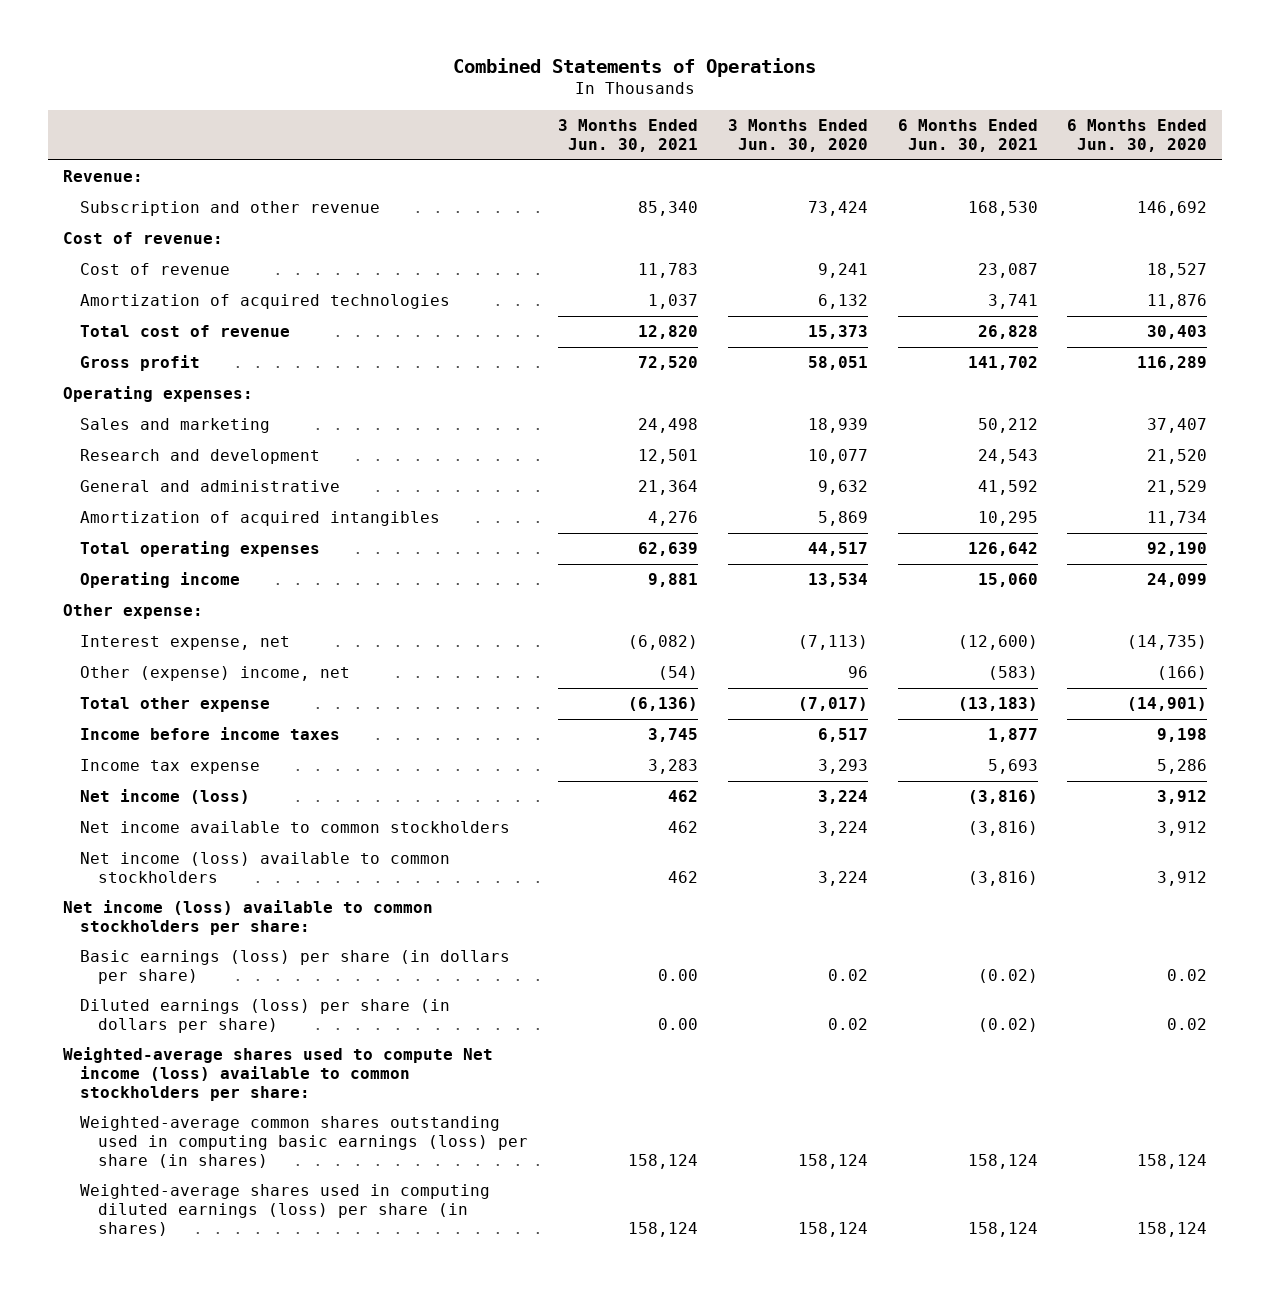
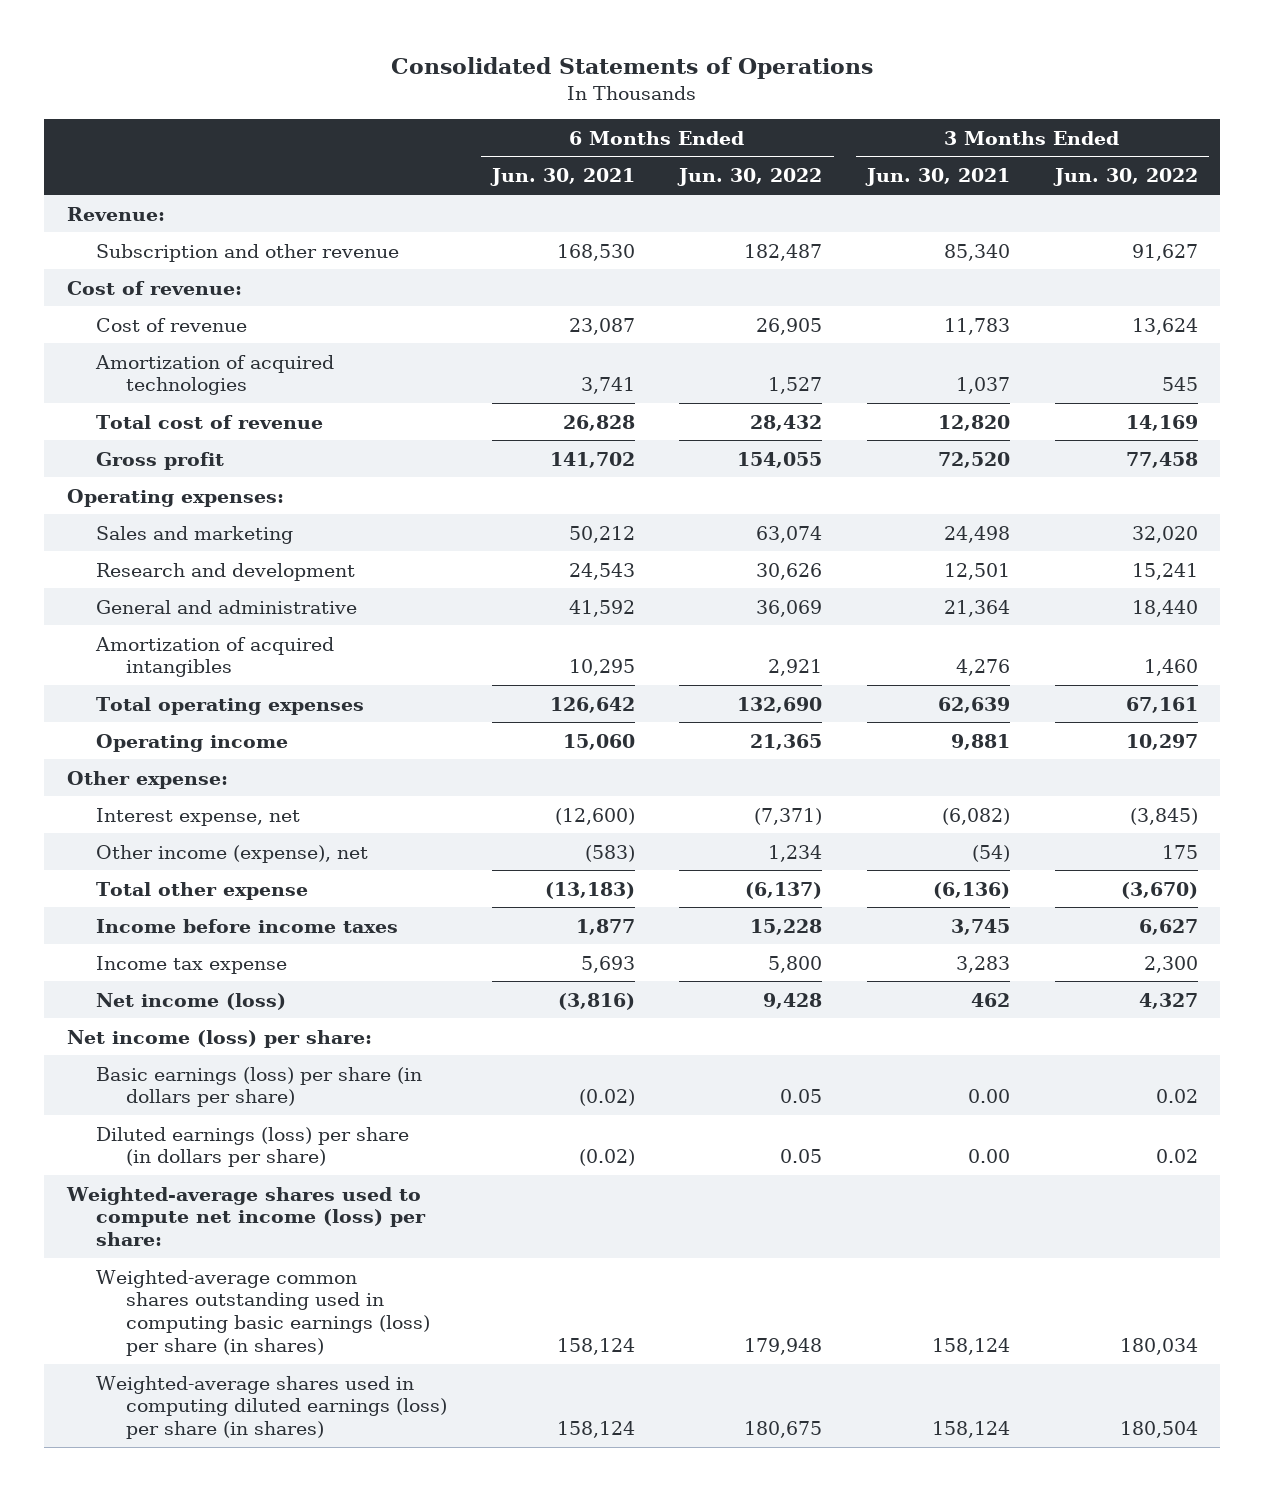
- Combined Statements of Operations
+ Consolidated Statements of Operations
- | 3 Months Ended Jun. 30, 2021 | 3 Months Ended Jun. 30, 2020 | 6 Months Ended Jun. 30, 2021 | 6 Months Ended Jun. 30, 2020
+ | 6 Months Ended Jun. 30, 2021 | 6 Months Ended Jun. 30, 2022 | 3 Months Ended Jun. 30, 2021 | 3 Months Ended Jun. 30, 2022
- Other (expense) income, net | (54) | 96 | (583) | (166)
+ Other income (expense), net | (583) | 1,234 | (54) | 175
- Net income available to common stockholders | 462 | 3,224 | (3,816) | 3,912
- Net income (loss) available to common stockholders | 462 | 3,224 | (3,816) | 3,912
- Net income (loss) available to common stockholders per share:
+ Net income (loss) per share:
- Weighted-average shares used to compute Net income (loss) available to common stockholders per share:
+ Weighted-average shares used to compute net income (loss) per share:

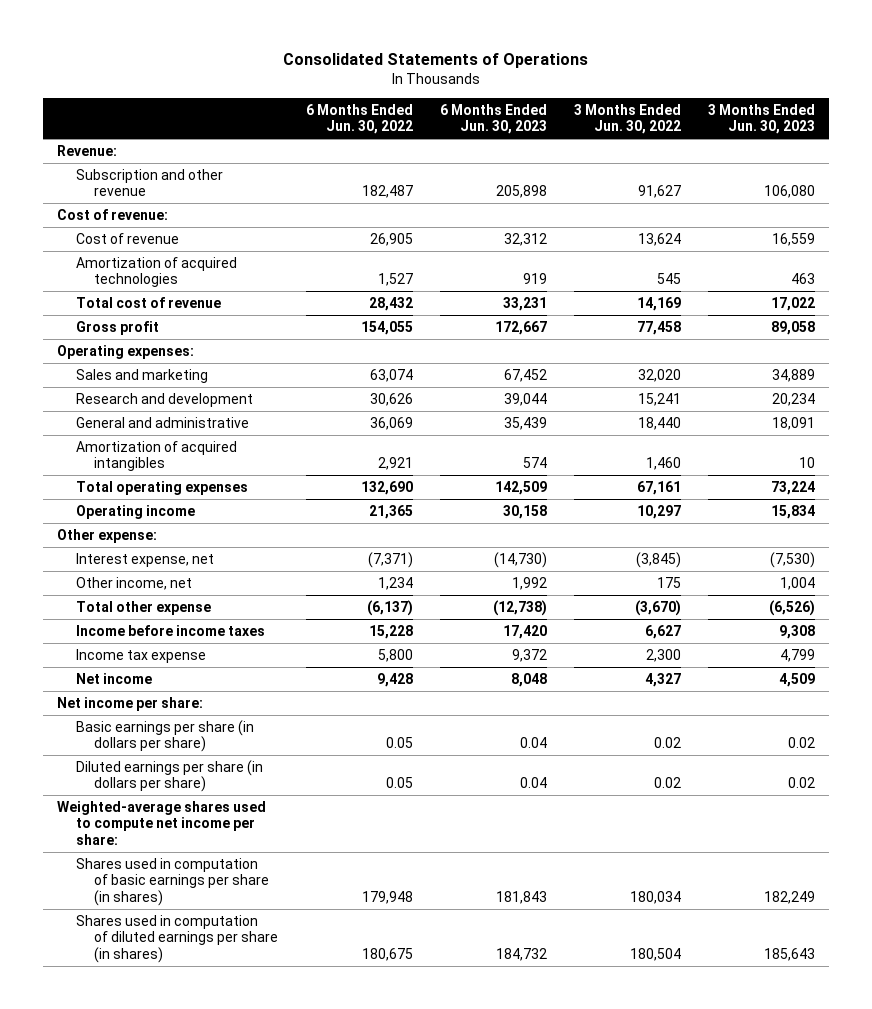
- | 6 Months Ended Jun. 30, 2021 | 6 Months Ended Jun. 30, 2022 | 3 Months Ended Jun. 30, 2021 | 3 Months Ended Jun. 30, 2022
+ | 6 Months Ended Jun. 30, 2022 | 6 Months Ended Jun. 30, 2023 | 3 Months Ended Jun. 30, 2022 | 3 Months Ended Jun. 30, 2023
- Other income (expense), net | (583) | 1,234 | (54) | 175
+ Other income, net | 1,234 | 1,992 | 175 | 1,004
- Net income (loss) | (3,816) | 9,428 | 462 | 4,327
- Net income (loss) per share:
- Basic earnings (loss) per share (in dollars per share) | (0.02) | 0.05 | 0.00 | 0.02
- Diluted earnings (loss) per share (in dollars per share) | (0.02) | 0.05 | 0.00 | 0.02
- Weighted-average shares used to compute net income (loss) per share:
- Weighted-average common shares outstanding used in computing basic earnings (loss) per share (in shares) | 158,124 | 179,948 | 158,124 | 180,034
- Weighted-average shares used in computing diluted earnings (loss) per share (in shares) | 158,124 | 180,675 | 158,124 | 180,504
+ Net income | 9,428 | 8,048 | 4,327 | 4,509
+ Net income per share:
+ Basic earnings per share (in dollars per share) | 0.05 | 0.04 | 0.02 | 0.02
+ Diluted earnings per share (in dollars per share) | 0.05 | 0.04 | 0.02 | 0.02
+ Weighted-average shares used to compute net income per share:
+ Shares used in computation of basic earnings per share (in shares) | 179,948 | 181,843 | 180,034 | 182,249
+ Shares used in computation of diluted earnings per share (in shares) | 180,675 | 184,732 | 180,504 | 185,643

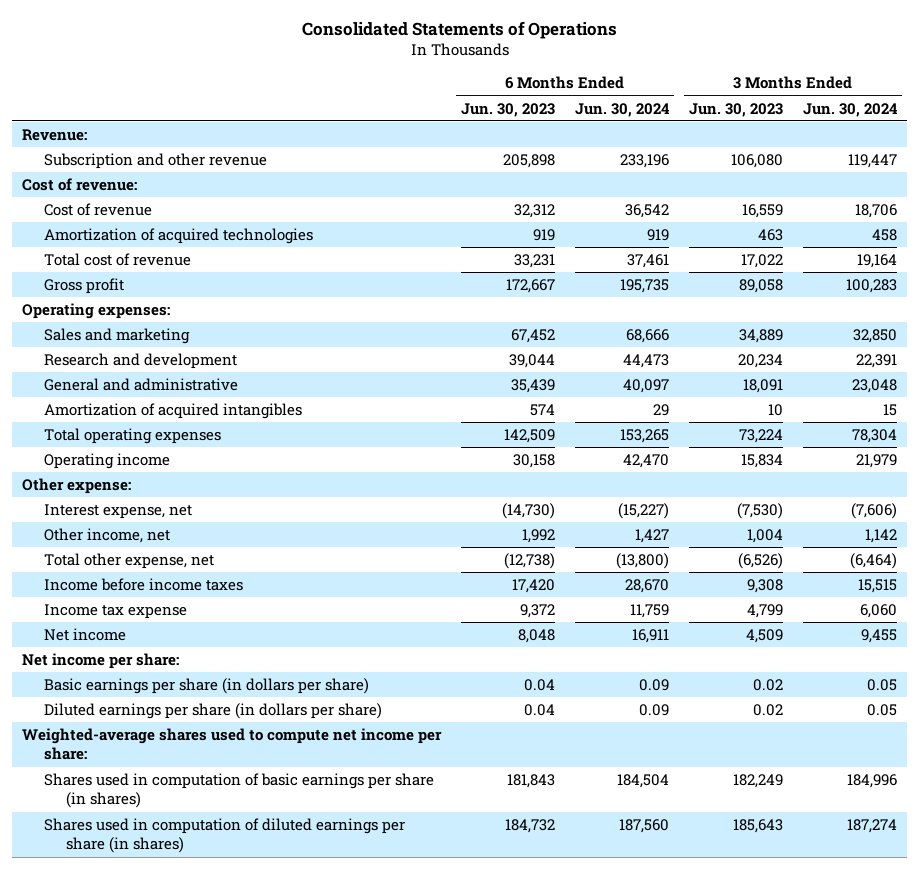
- | 6 Months Ended Jun. 30, 2022 | 6 Months Ended Jun. 30, 2023 | 3 Months Ended Jun. 30, 2022 | 3 Months Ended Jun. 30, 2023
+ | 6 Months Ended Jun. 30, 2023 | 6 Months Ended Jun. 30, 2024 | 3 Months Ended Jun. 30, 2023 | 3 Months Ended Jun. 30, 2024
- Total other expense | (6,137) | (12,738) | (3,670) | (6,526)
+ Total other expense, net | (12,738) | (13,800) | (6,526) | (6,464)

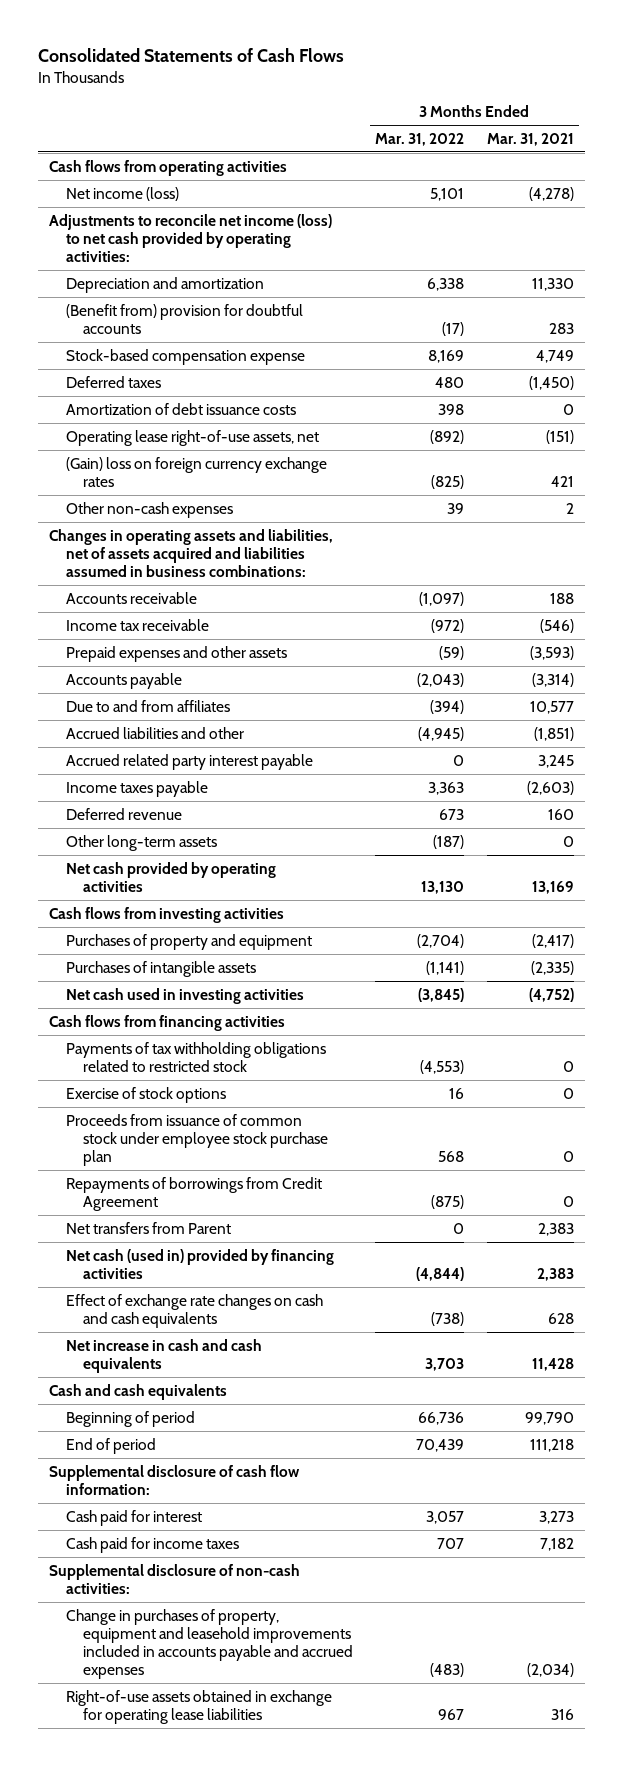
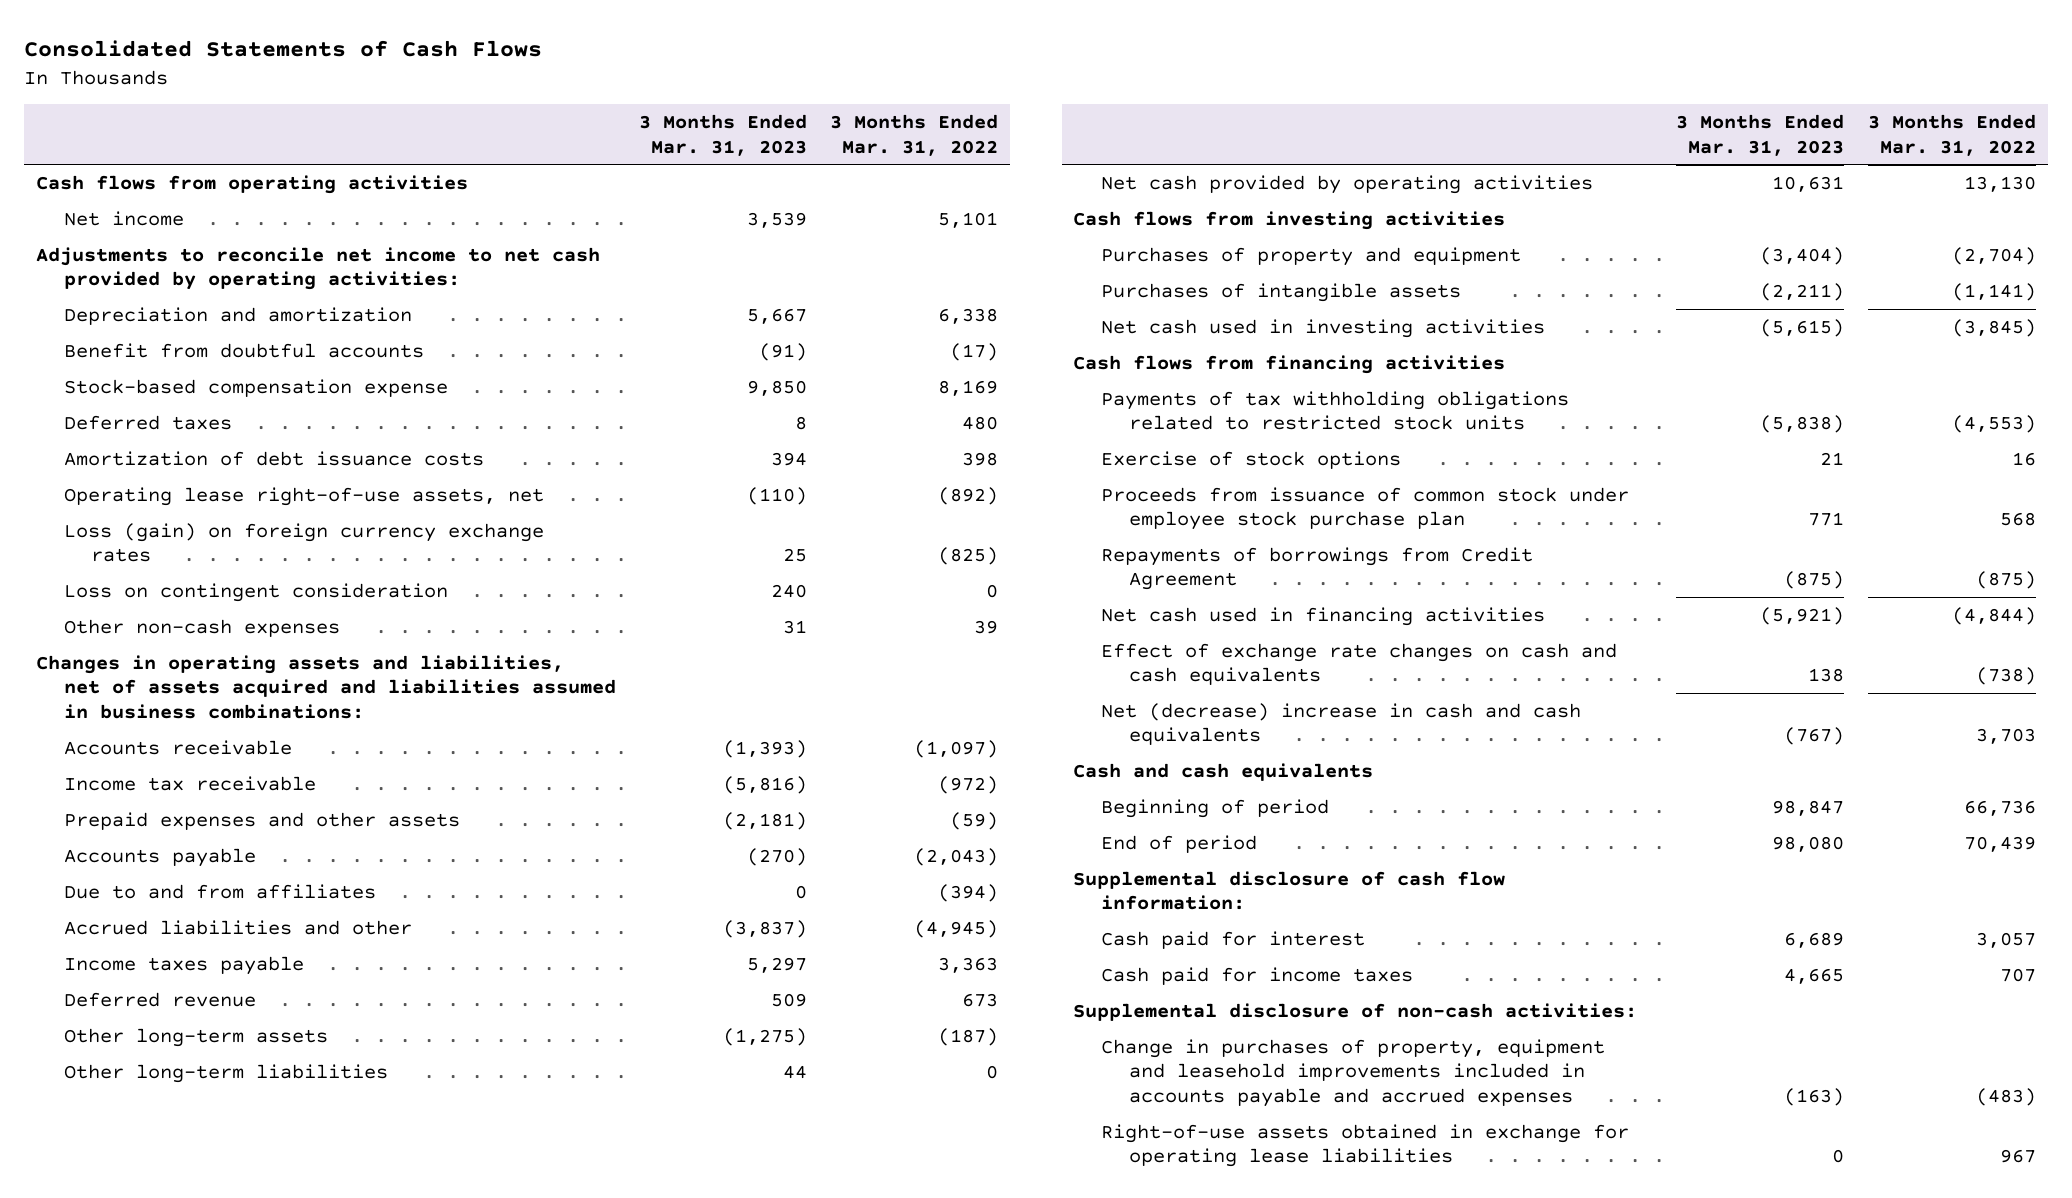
- | 3 Months Ended Mar. 31, 2022 | 3 Months Ended Mar. 31, 2021
+ | 3 Months Ended Mar. 31, 2023 | 3 Months Ended Mar. 31, 2022
- Net income (loss) | 5,101 | (4,278)
- Adjustments to reconcile net income (loss) to net cash provided by operating activities:
+ Net income | 3,539 | 5,101
+ Adjustments to reconcile net income to net cash provided by operating activities:
- (Benefit from) provision for doubtful accounts | (17) | 283
+ Benefit from doubtful accounts | (91) | (17)
- (Gain) loss on foreign currency exchange rates | (825) | 421
+ Loss (gain) on foreign currency exchange rates | 25 | (825)
+ Loss on contingent consideration | 240 | 0
- Accrued related party interest payable | 0 | 3,245
+ Other long-term liabilities | 44 | 0
- Payments of tax withholding obligations related to restricted stock | (4,553) | 0
+ Payments of tax withholding obligations related to restricted stock units | (5,838) | (4,553)
- Net transfers from Parent | 0 | 2,383
- Net cash (used in) provided by financing activities | (4,844) | 2,383
+ Net cash used in financing activities | (5,921) | (4,844)
- Net increase in cash and cash equivalents | 3,703 | 11,428
+ Net (decrease) increase in cash and cash equivalents | (767) | 3,703

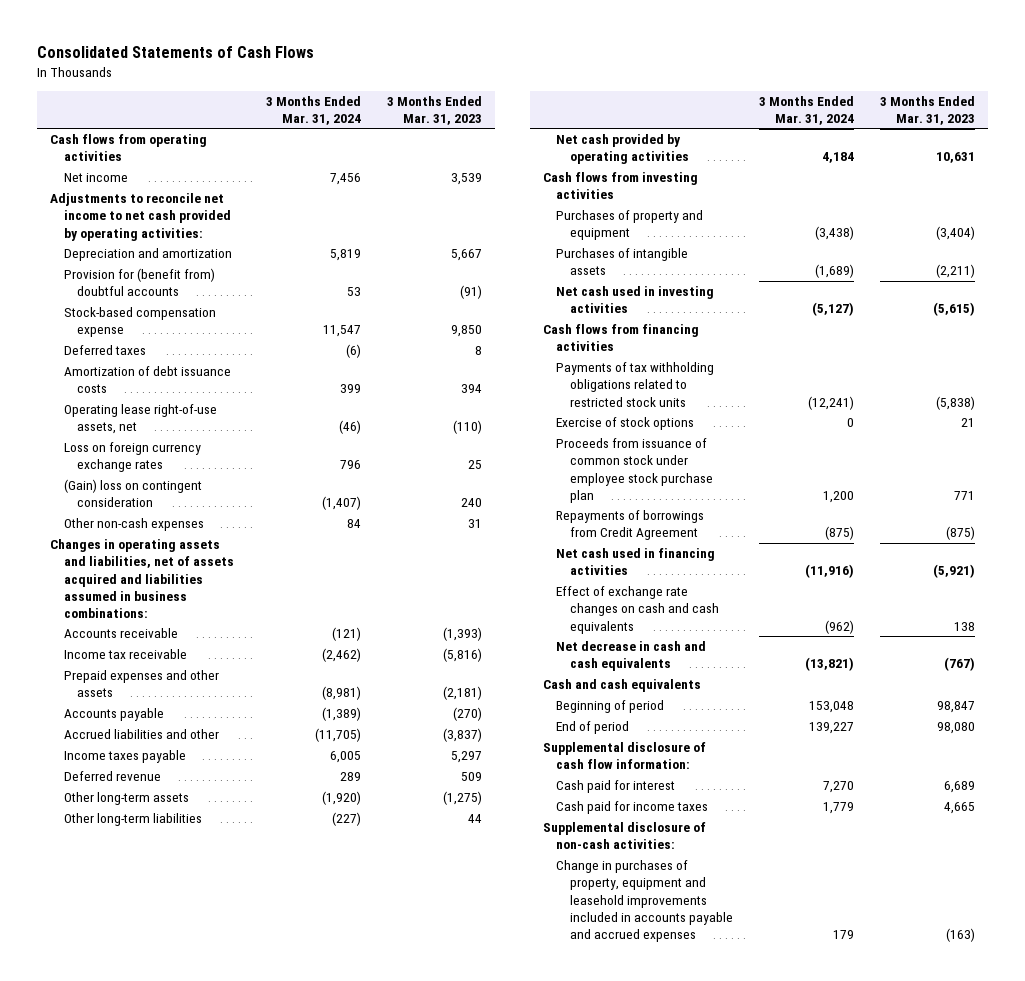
- | 3 Months Ended Mar. 31, 2023 | 3 Months Ended Mar. 31, 2022
+ | 3 Months Ended Mar. 31, 2024 | 3 Months Ended Mar. 31, 2023
- Benefit from doubtful accounts | (91) | (17)
+ Provision for (benefit from) doubtful accounts | 53 | (91)
- Loss (gain) on foreign currency exchange rates | 25 | (825)
- Loss on contingent consideration | 240 | 0
+ Loss on foreign currency exchange rates | 796 | 25
+ (Gain) loss on contingent consideration | (1,407) | 240
- Due to and from affiliates | 0 | (394)
- Net (decrease) increase in cash and cash equivalents | (767) | 3,703
+ Net decrease in cash and cash equivalents | (13,821) | (767)
- Right-of-use assets obtained in exchange for operating lease liabilities | 0 | 967

